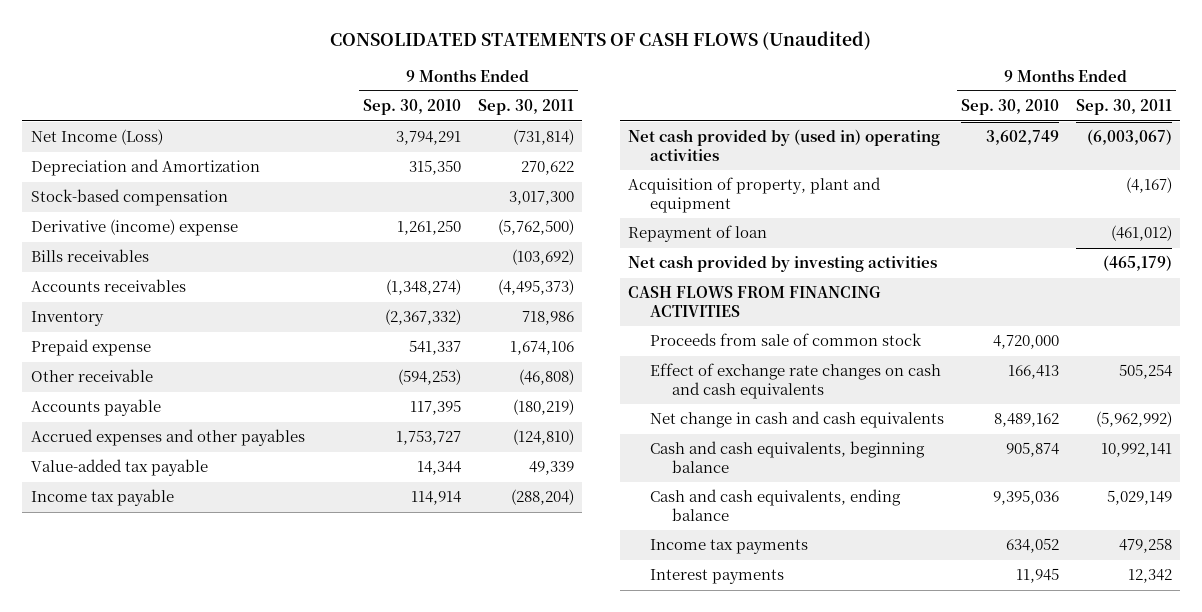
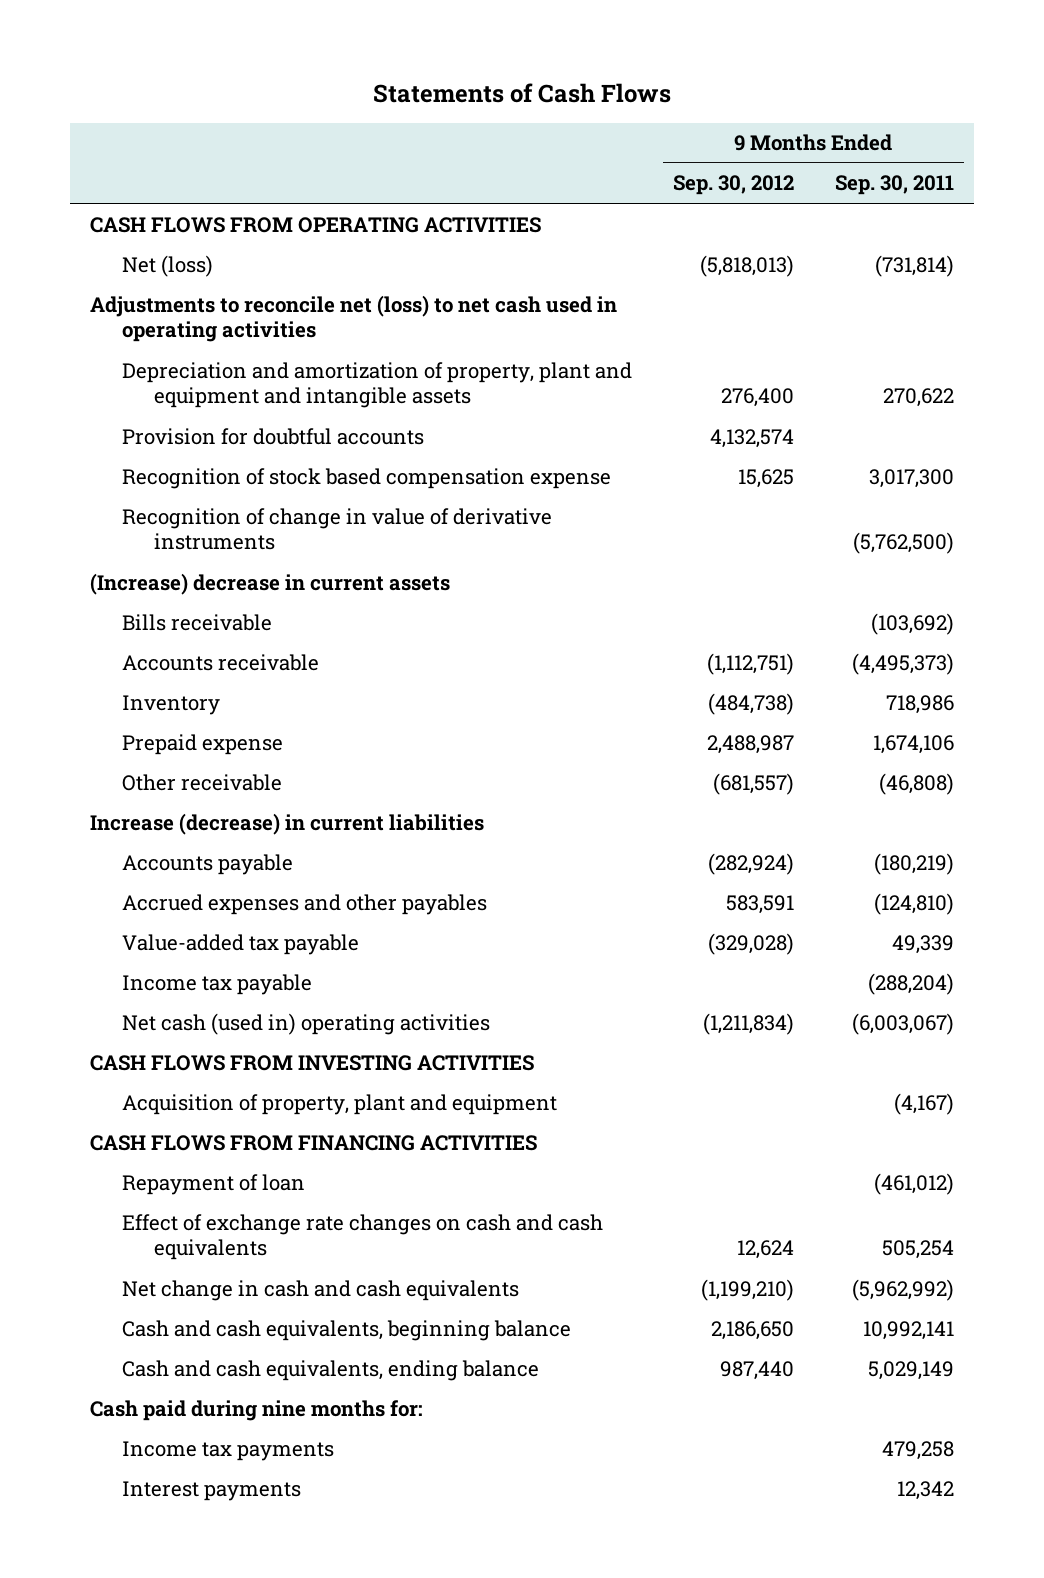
- CONSOLIDATED STATEMENTS OF CASH FLOWS (Unaudited)
+ Statements of Cash Flows
- | 9 Months Ended Sep. 30, 2010 | 9 Months Ended Sep. 30, 2011
+ | 9 Months Ended Sep. 30, 2012 | 9 Months Ended Sep. 30, 2011
- Net Income (Loss) | 3,794,291 | (731,814)
- Depreciation and Amortization | 315,350 | 270,622
- Stock-based compensation | | 3,017,300
- Derivative (income) expense | 1,261,250 | (5,762,500)
- Bills receivables | | (103,692)
- Accounts receivables | (1,348,274) | (4,495,373)
+ CASH FLOWS FROM OPERATING ACTIVITIES
+ Net (loss) | (5,818,013) | (731,814)
+ Adjustments to reconcile net (loss) to net cash used in operating activities
+ Depreciation and amortization of property, plant and equipment and intangible assets | 276,400 | 270,622
+ Provision for doubtful accounts | 4,132,574 |
+ Recognition of stock based compensation expense | 15,625 | 3,017,300
+ Recognition of change in value of derivative instruments | | (5,762,500)
+ (Increase) decrease in current assets
+ Bills receivable | | (103,692)
+ Accounts receivable | (1,112,751) | (4,495,373)
+ Increase (decrease) in current liabilities
- Net cash provided by (used in) operating activities | 3,602,749 | (6,003,067)
+ Net cash (used in) operating activities | (1,211,834) | (6,003,067)
+ CASH FLOWS FROM INVESTING ACTIVITIES
- Net cash provided by investing activities | | (465,179)
- Proceeds from sale of common stock | 4,720,000 |
moved down: Repayment of loan | | (461,012)
+ Cash paid during nine months for:

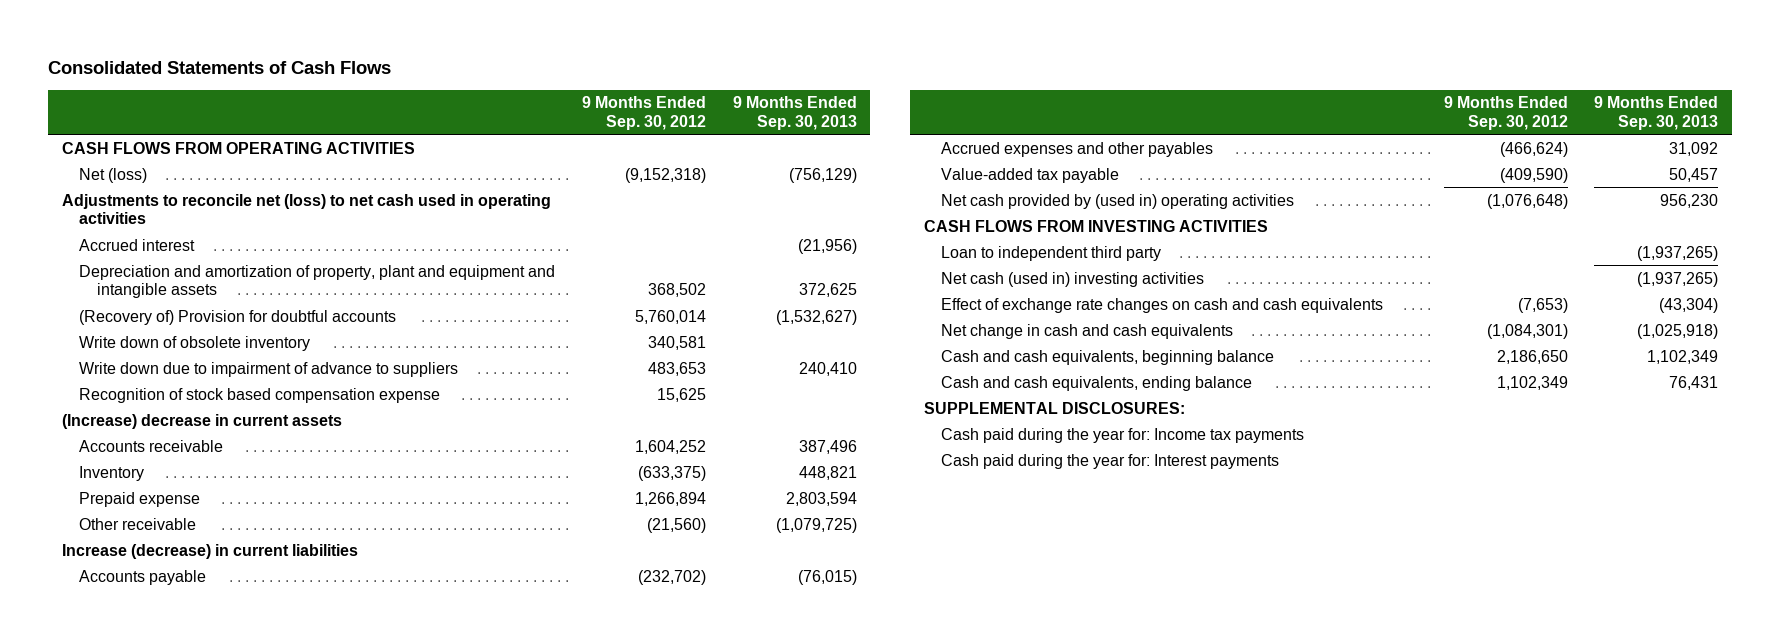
- Statements of Cash Flows
+ Consolidated Statements of Cash Flows
- | 9 Months Ended Sep. 30, 2012 | 9 Months Ended Sep. 30, 2011
+ | 9 Months Ended Sep. 30, 2012 | 9 Months Ended Sep. 30, 2013
- Net (loss) | (5,818,013) | (731,814)
+ Net (loss) | (9,152,318) | (756,129)
- Depreciation and amortization of property, plant and equipment and intangible assets | 276,400 | 270,622
- Provision for doubtful accounts | 4,132,574 |
+ Accrued interest | | (21,956)
+ Depreciation and amortization of property, plant and equipment and intangible assets | 368,502 | 372,625
+ (Recovery of) Provision for doubtful accounts | 5,760,014 | (1,532,627)
+ Write down of obsolete inventory | 340,581 |
+ Write down due to impairment of advance to suppliers | 483,653 | 240,410
- Recognition of change in value of derivative instruments | | (5,762,500)
- Bills receivable | | (103,692)
- Accounts receivable | (1,112,751) | (4,495,373)
- Inventory | (484,738) | 718,986
- Prepaid expense | 2,488,987 | 1,674,106
- Other receivable | (681,557) | (46,808)
+ Accounts receivable | 1,604,252 | 387,496
+ Inventory | (633,375) | 448,821
+ Prepaid expense | 1,266,894 | 2,803,594
+ Other receivable | (21,560) | (1,079,725)
- Accounts payable | (282,924) | (180,219)
- Accrued expenses and other payables | 583,591 | (124,810)
- Value-added tax payable | (329,028) | 49,339
- Income tax payable | | (288,204)
- Net cash (used in) operating activities | (1,211,834) | (6,003,067)
+ Accounts payable | (232,702) | (76,015)
+ Accrued expenses and other payables | (466,624) | 31,092
+ Value-added tax payable | (409,590) | 50,457
+ Net cash provided by (used in) operating activities | (1,076,648) | 956,230
- Acquisition of property, plant and equipment | | (4,167)
- CASH FLOWS FROM FINANCING ACTIVITIES
- Repayment of loan | | (461,012)
- Effect of exchange rate changes on cash and cash equivalents | 12,624 | 505,254
- Net change in cash and cash equivalents | (1,199,210) | (5,962,992)
+ Loan to independent third party | | (1,937,265)
+ Net cash (used in) investing activities | | (1,937,265)
+ Effect of exchange rate changes on cash and cash equivalents | (7,653) | (43,304)
+ Net change in cash and cash equivalents | (1,084,301) | (1,025,918)
- Cash and cash equivalents, ending balance | 987,440 | 5,029,149
- Cash paid during nine months for:
- Income tax payments | | 479,258
- Interest payments | | 12,342
+ Cash and cash equivalents, ending balance | 1,102,349 | 76,431
+ SUPPLEMENTAL DISCLOSURES:
+ Cash paid during the year for: Income tax payments
+ Cash paid during the year for: Interest payments

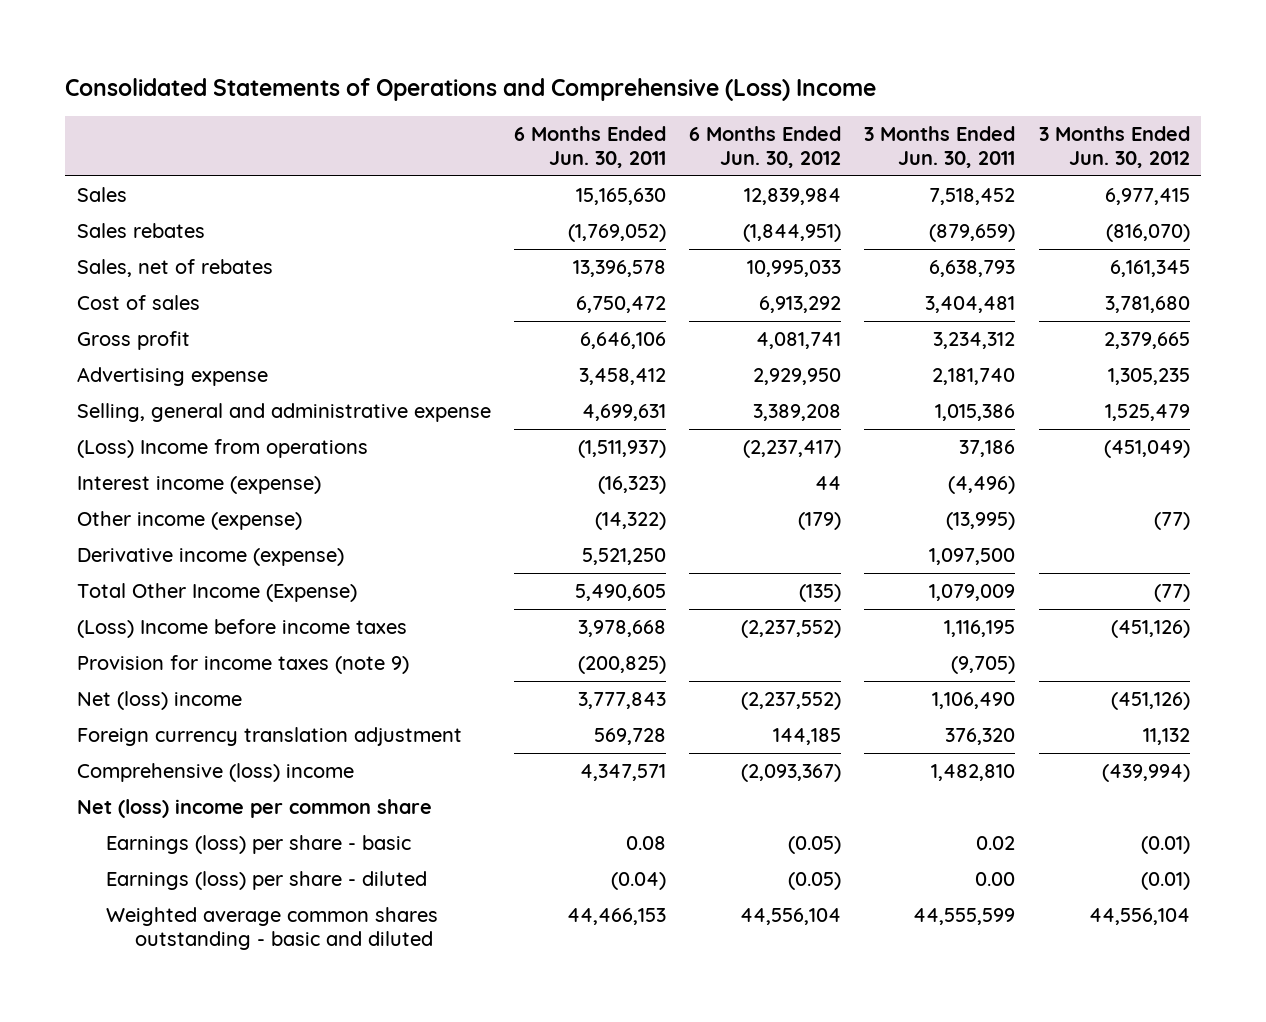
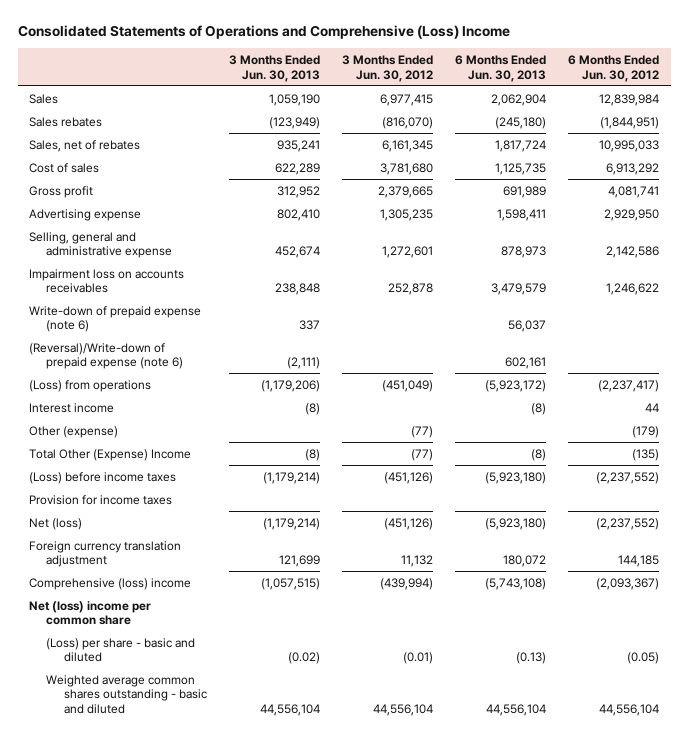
- | 6 Months Ended Jun. 30, 2011 | 6 Months Ended Jun. 30, 2012 | 3 Months Ended Jun. 30, 2011 | 3 Months Ended Jun. 30, 2012
+ | 3 Months Ended Jun. 30, 2013 | 3 Months Ended Jun. 30, 2012 | 6 Months Ended Jun. 30, 2013 | 6 Months Ended Jun. 30, 2012
- Selling, general and administrative expense | 4,699,631 | 3,389,208 | 1,015,386 | 1,525,479
- (Loss) Income from operations | (1,511,937) | (2,237,417) | 37,186 | (451,049)
- Interest income (expense) | (16,323) | 44 | (4,496) |
- Other income (expense) | (14,322) | (179) | (13,995) | (77)
- Derivative income (expense) | 5,521,250 | | 1,097,500 |
- Total Other Income (Expense) | 5,490,605 | (135) | 1,079,009 | (77)
- (Loss) Income before income taxes | 3,978,668 | (2,237,552) | 1,116,195 | (451,126)
- Provision for income taxes (note 9) | (200,825) | | (9,705) |
- Net (loss) income | 3,777,843 | (2,237,552) | 1,106,490 | (451,126)
+ Selling, general and administrative expense | 452,674 | 1,272,601 | 878,973 | 2,142,586
+ Impairment loss on accounts receivables | 238,848 | 252,878 | 3,479,579 | 1,246,622
+ Write-down of prepaid expense (note 6) | 337 | | 56,037 |
+ (Reversal)/Write-down of prepaid expense (note 6) | (2,111) | | 602,161 |
+ (Loss) from operations | (1,179,206) | (451,049) | (5,923,172) | (2,237,417)
+ Interest income | (8) | | (8) | 44
+ Other (expense) | | (77) | | (179)
+ Total Other (Expense) Income | (8) | (77) | (8) | (135)
+ (Loss) before income taxes | (1,179,214) | (451,126) | (5,923,180) | (2,237,552)
+ Provision for income taxes
+ Net (loss) | (1,179,214) | (451,126) | (5,923,180) | (2,237,552)
- Earnings (loss) per share - basic | 0.08 | (0.05) | 0.02 | (0.01)
- Earnings (loss) per share - diluted | (0.04) | (0.05) | 0.00 | (0.01)
+ (Loss) per share - basic and diluted | (0.02) | (0.01) | (0.13) | (0.05)

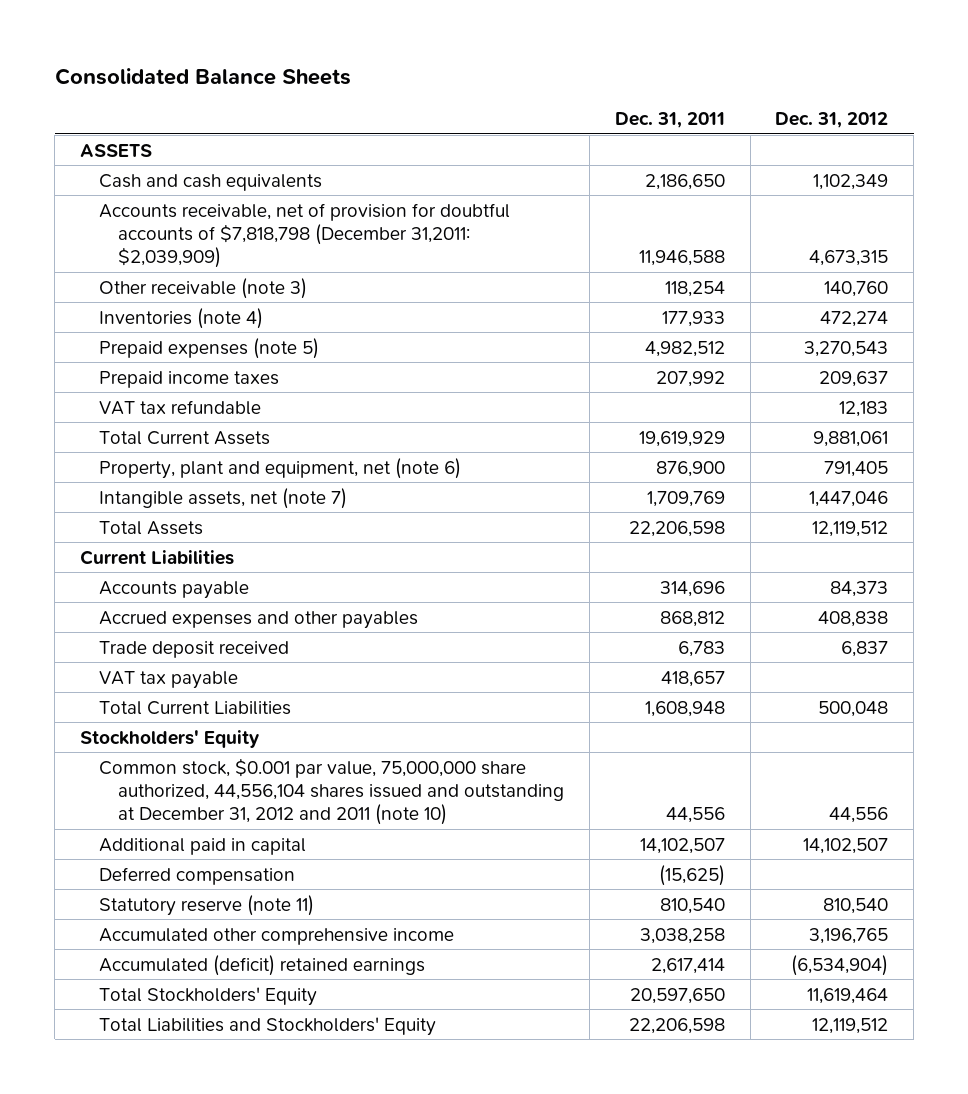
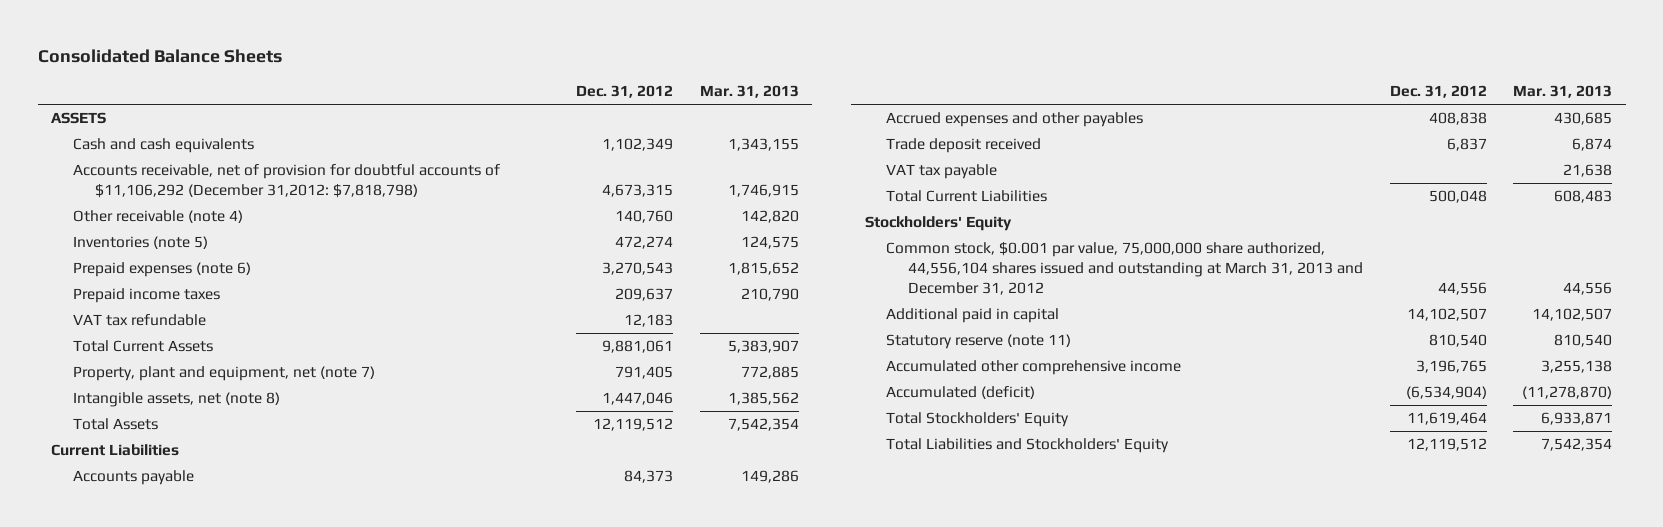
- | Dec. 31, 2011 | Dec. 31, 2012
+ | Dec. 31, 2012 | Mar. 31, 2013
- Accounts receivable, net of provision for doubtful accounts of $7,818,798 (December 31,2011: $2,039,909) | 11,946,588 | 4,673,315
- Other receivable (note 3) | 118,254 | 140,760
- Inventories (note 4) | 177,933 | 472,274
- Prepaid expenses (note 5) | 4,982,512 | 3,270,543
+ Accounts receivable, net of provision for doubtful accounts of $11,106,292 (December 31,2012: $7,818,798) | 4,673,315 | 1,746,915
+ Other receivable (note 4) | 140,760 | 142,820
+ Inventories (note 5) | 472,274 | 124,575
+ Prepaid expenses (note 6) | 3,270,543 | 1,815,652
- Property, plant and equipment, net (note 6) | 876,900 | 791,405
- Intangible assets, net (note 7) | 1,709,769 | 1,447,046
+ Property, plant and equipment, net (note 7) | 791,405 | 772,885
+ Intangible assets, net (note 8) | 1,447,046 | 1,385,562
- Common stock, $0.001 par value, 75,000,000 share authorized, 44,556,104 shares issued and outstanding at December 31, 2012 and 2011 (note 10) | 44,556 | 44,556
+ Common stock, $0.001 par value, 75,000,000 share authorized, 44,556,104 shares issued and outstanding at March 31, 2013 and December 31, 2012 | 44,556 | 44,556
- Deferred compensation | (15,625) |
- Accumulated (deficit) retained earnings | 2,617,414 | (6,534,904)
+ Accumulated (deficit) | (6,534,904) | (11,278,870)

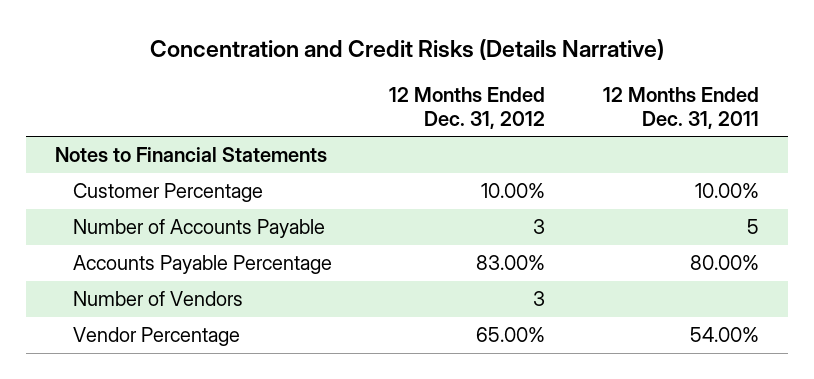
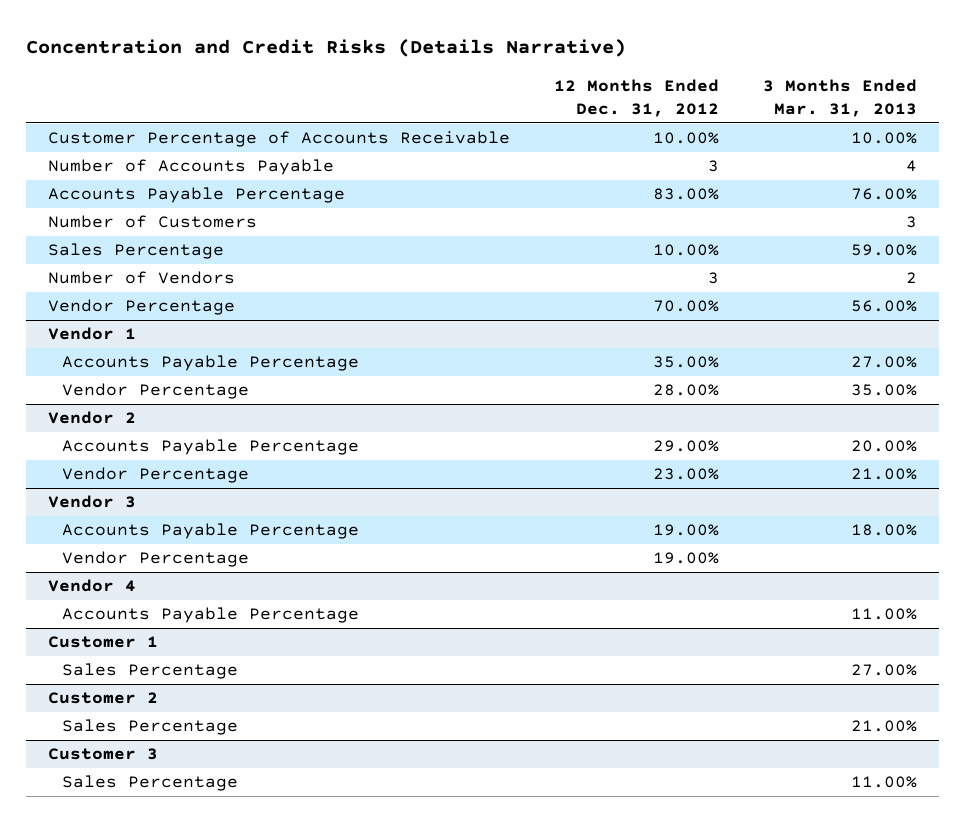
- | 12 Months Ended Dec. 31, 2012 | 12 Months Ended Dec. 31, 2011
+ | 12 Months Ended Dec. 31, 2012 | 3 Months Ended Mar. 31, 2013
- Notes to Financial Statements
- Customer Percentage | 10.00% | 10.00%
+ Customer Percentage of Accounts Receivable | 10.00% | 10.00%
+ Number of Customers | | 3
+ Sales Percentage | 10.00% | 59.00%
- Vendor Percentage | 65.00% | 54.00%
+ Vendor Percentage | 70.00% | 56.00%
+ Vendor 1
+ Accounts Payable Percentage | 35.00% | 27.00%
+ Vendor Percentage | 28.00% | 35.00%
+ Vendor 2
+ Accounts Payable Percentage | 29.00% | 20.00%
+ Vendor Percentage | 23.00% | 21.00%
+ Vendor 3
+ Accounts Payable Percentage | 19.00% | 18.00%
+ Vendor Percentage | 19.00% |
+ Vendor 4
+ Accounts Payable Percentage | | 11.00%
+ Customer 1
+ Sales Percentage | | 27.00%
+ Customer 2
+ Sales Percentage | | 21.00%
+ Customer 3
+ Sales Percentage | | 11.00%

